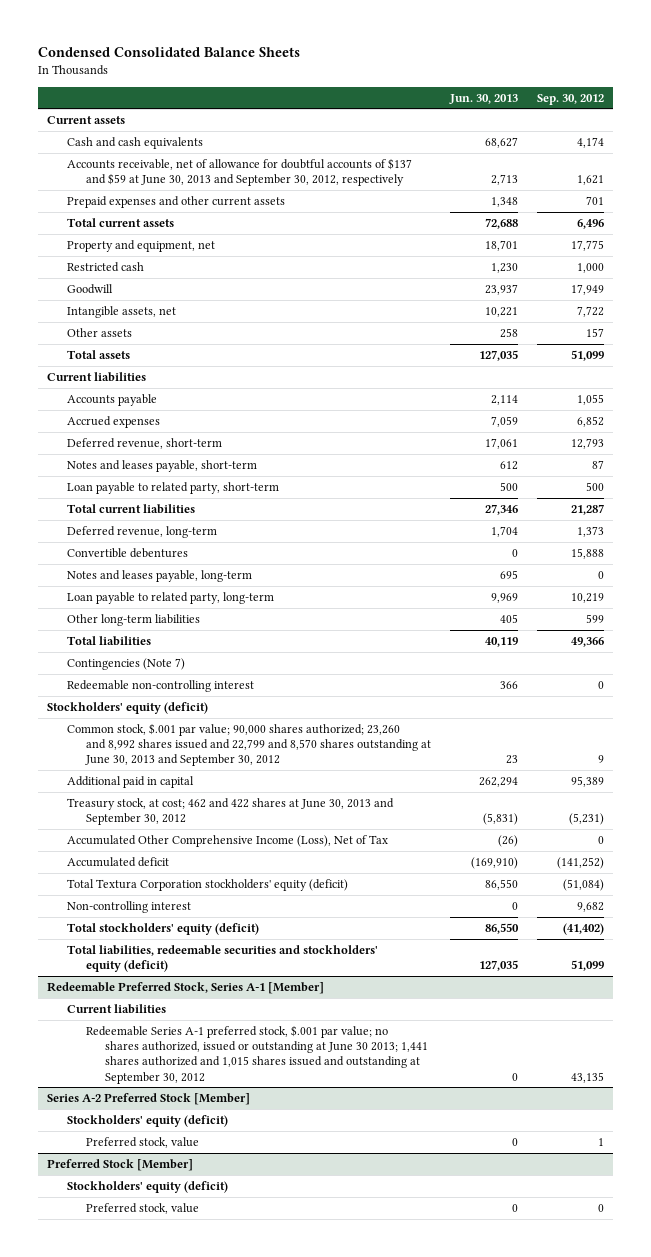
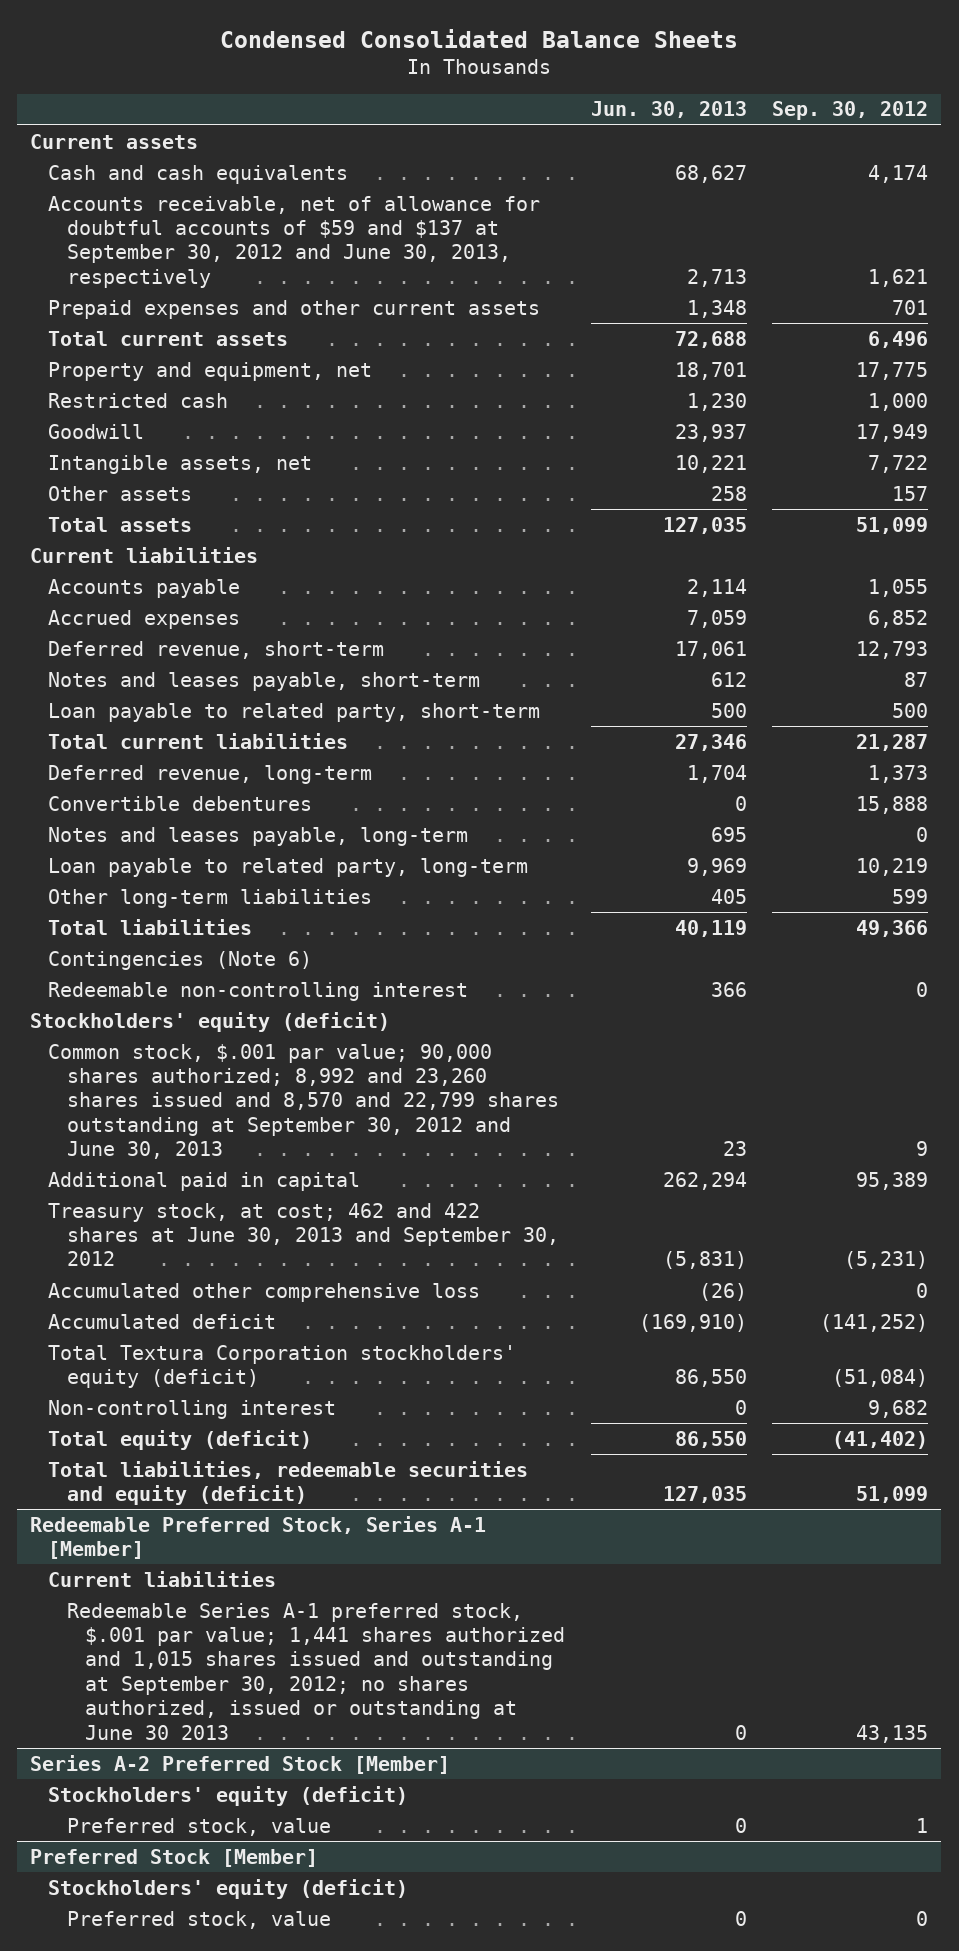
- Accounts receivable, net of allowance for doubtful accounts of $137 and $59 at June 30, 2013 and September 30, 2012, respectively | 2,713 | 1,621
+ Accounts receivable, net of allowance for doubtful accounts of $59 and $137 at September 30, 2012 and June 30, 2013, respectively | 2,713 | 1,621
- Contingencies (Note 7)
+ Contingencies (Note 6)
- Common stock, $.001 par value; 90,000 shares authorized; 23,260 and 8,992 shares issued and 22,799 and 8,570 shares outstanding at June 30, 2013 and September 30, 2012 | 23 | 9
+ Common stock, $.001 par value; 90,000 shares authorized; 8,992 and 23,260 shares issued and 8,570 and 22,799 shares outstanding at September 30, 2012 and June 30, 2013 | 23 | 9
- Accumulated Other Comprehensive Income (Loss), Net of Tax | (26) | 0
+ Accumulated other comprehensive loss | (26) | 0
- Total stockholders' equity (deficit) | 86,550 | (41,402)
- Total liabilities, redeemable securities and stockholders' equity (deficit) | 127,035 | 51,099
+ Total equity (deficit) | 86,550 | (41,402)
+ Total liabilities, redeemable securities and equity (deficit) | 127,035 | 51,099
@ Redeemable Preferred Stock, Series A-1 [Member]
- Redeemable Series A-1 preferred stock, $.001 par value; no shares authorized, issued or outstanding at June 30 2013; 1,441 shares authorized and 1,015 shares issued and outstanding at September 30, 2012 | 0 | 43,135
+ Redeemable Series A-1 preferred stock, $.001 par value; 1,441 shares authorized and 1,015 shares issued and outstanding at September 30, 2012; no shares authorized, issued or outstanding at June 30 2013 | 0 | 43,135

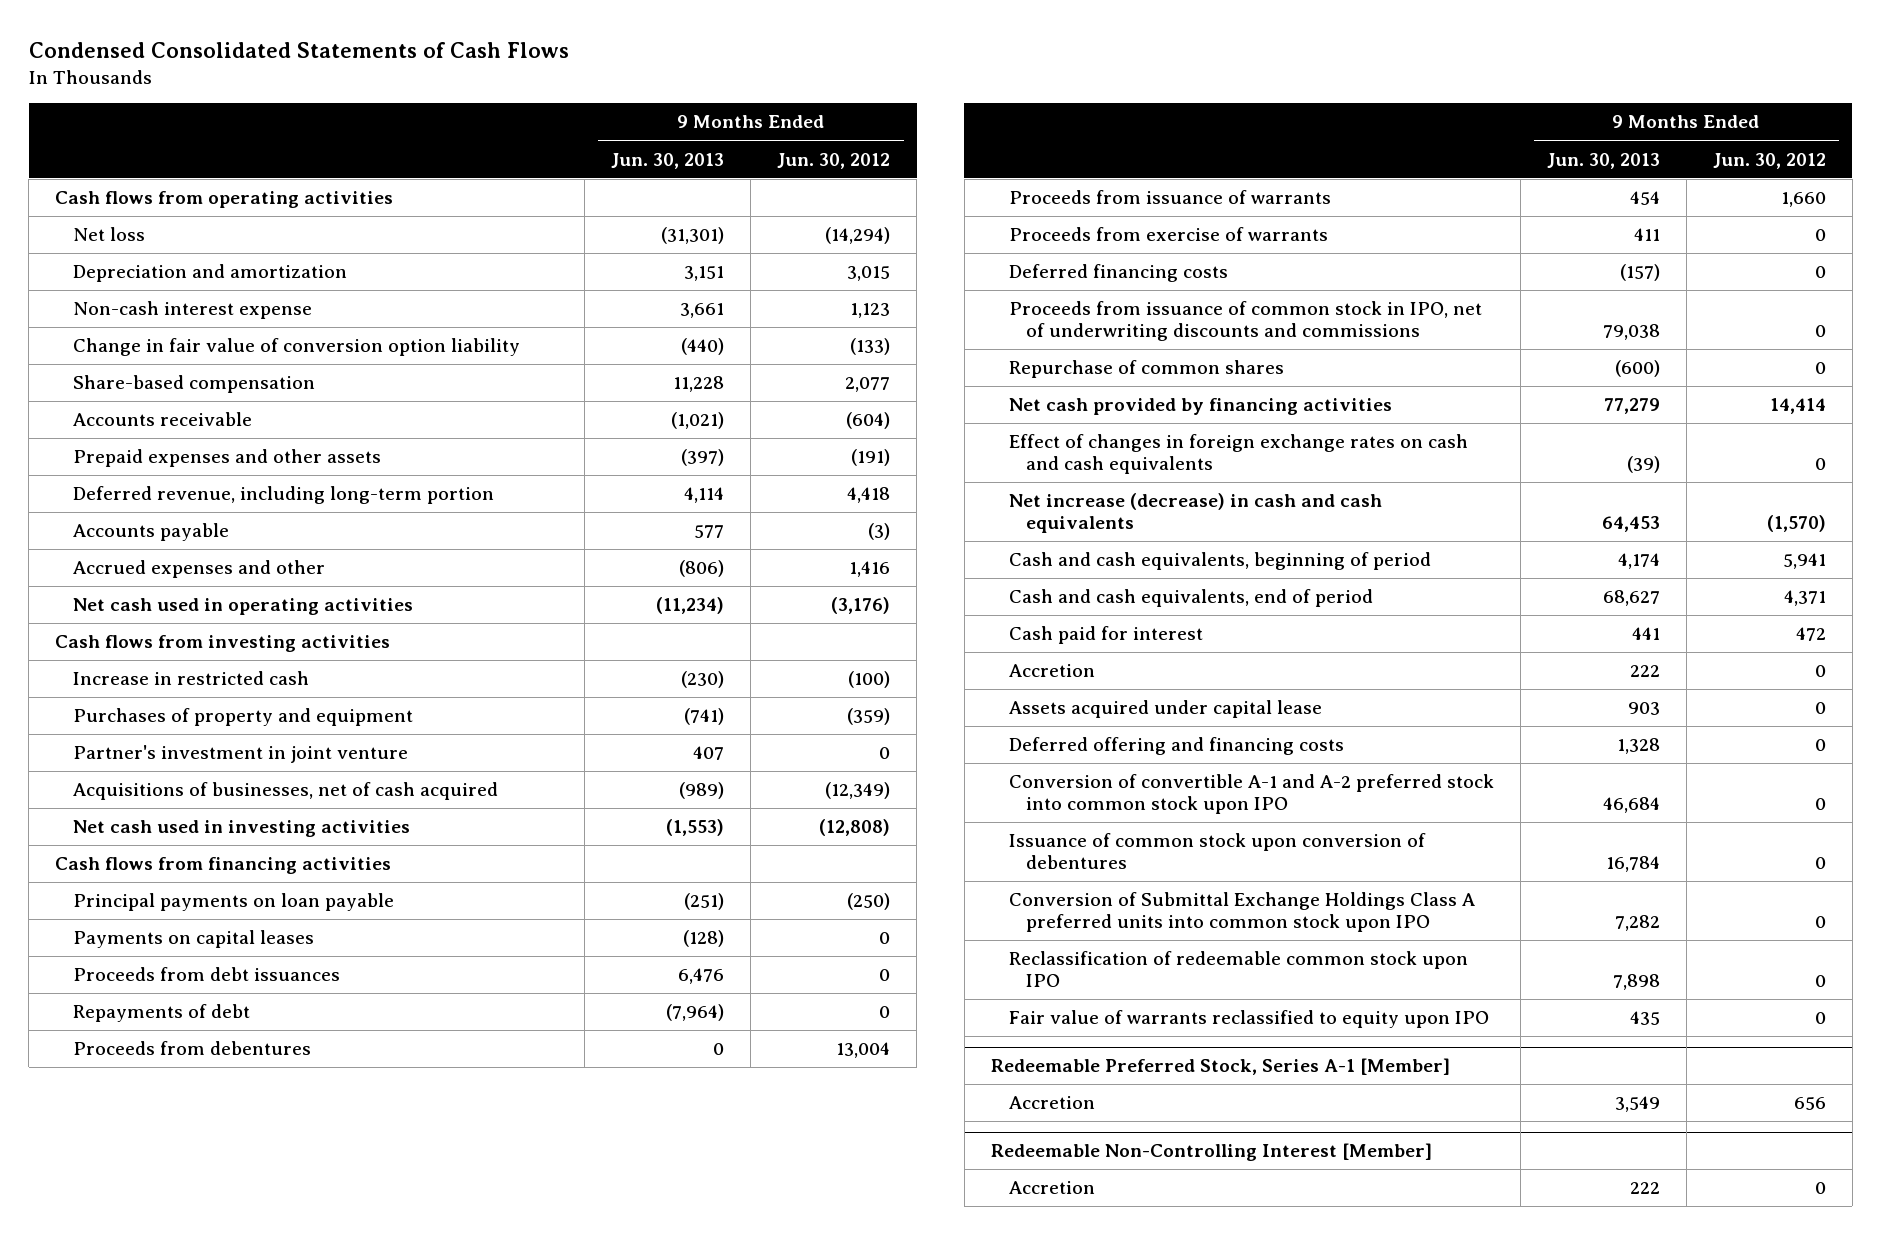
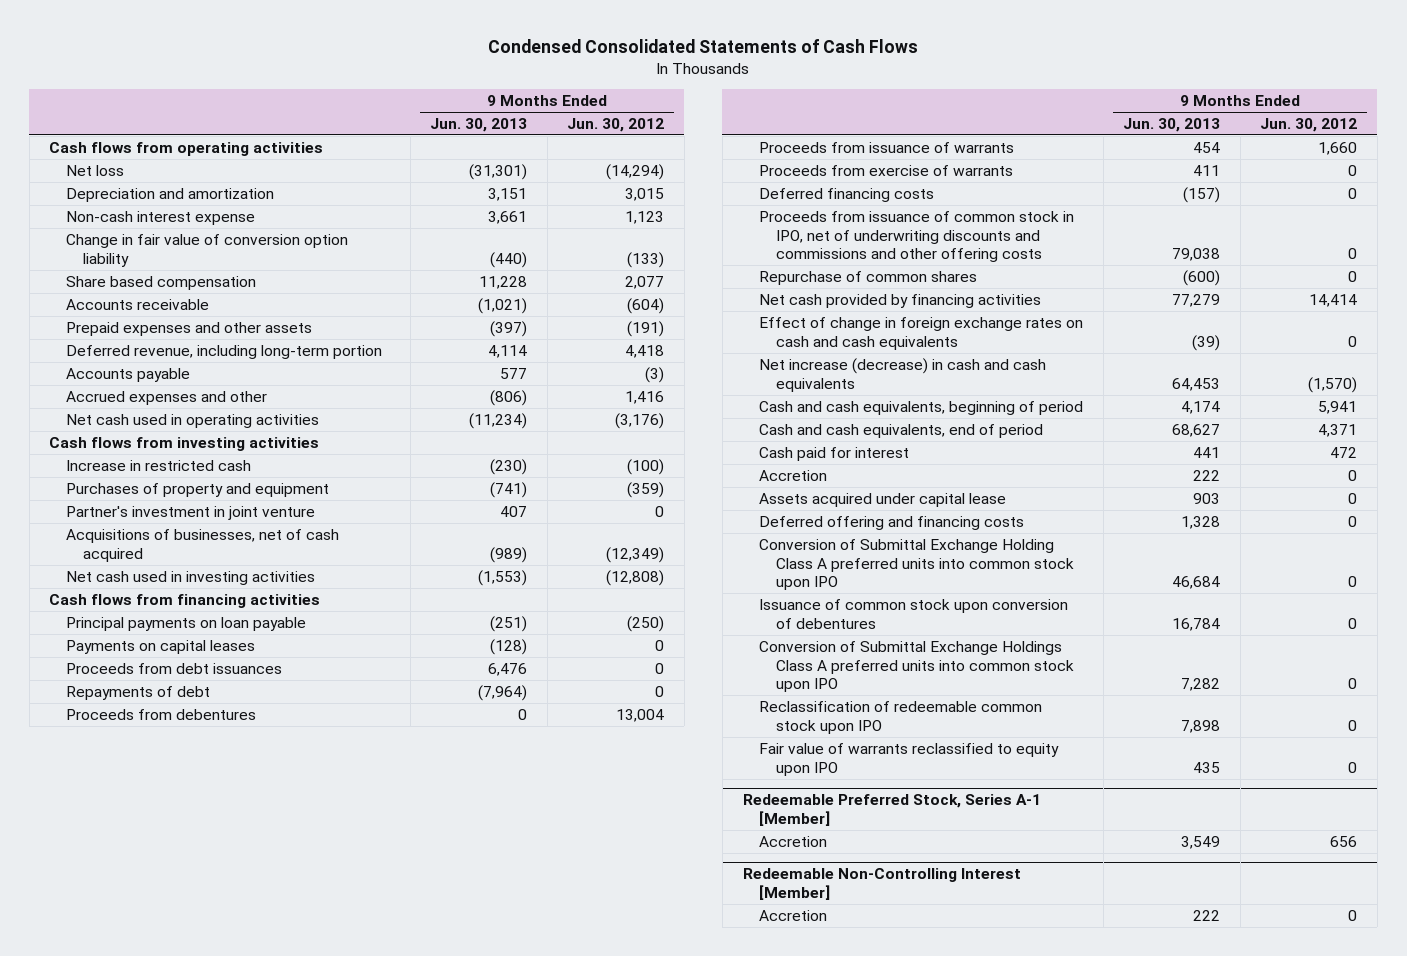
- Share-based compensation | 11,228 | 2,077
+ Share based compensation | 11,228 | 2,077
- Proceeds from issuance of common stock in IPO, net of underwriting discounts and commissions | 79,038 | 0
+ Proceeds from issuance of common stock in IPO, net of underwriting discounts and commissions and other offering costs | 79,038 | 0
- Effect of changes in foreign exchange rates on cash and cash equivalents | (39) | 0
+ Effect of change in foreign exchange rates on cash and cash equivalents | (39) | 0
- Conversion of convertible A-1 and A-2 preferred stock into common stock upon IPO | 46,684 | 0
+ Conversion of Submittal Exchange Holding Class A preferred units into common stock upon IPO | 46,684 | 0

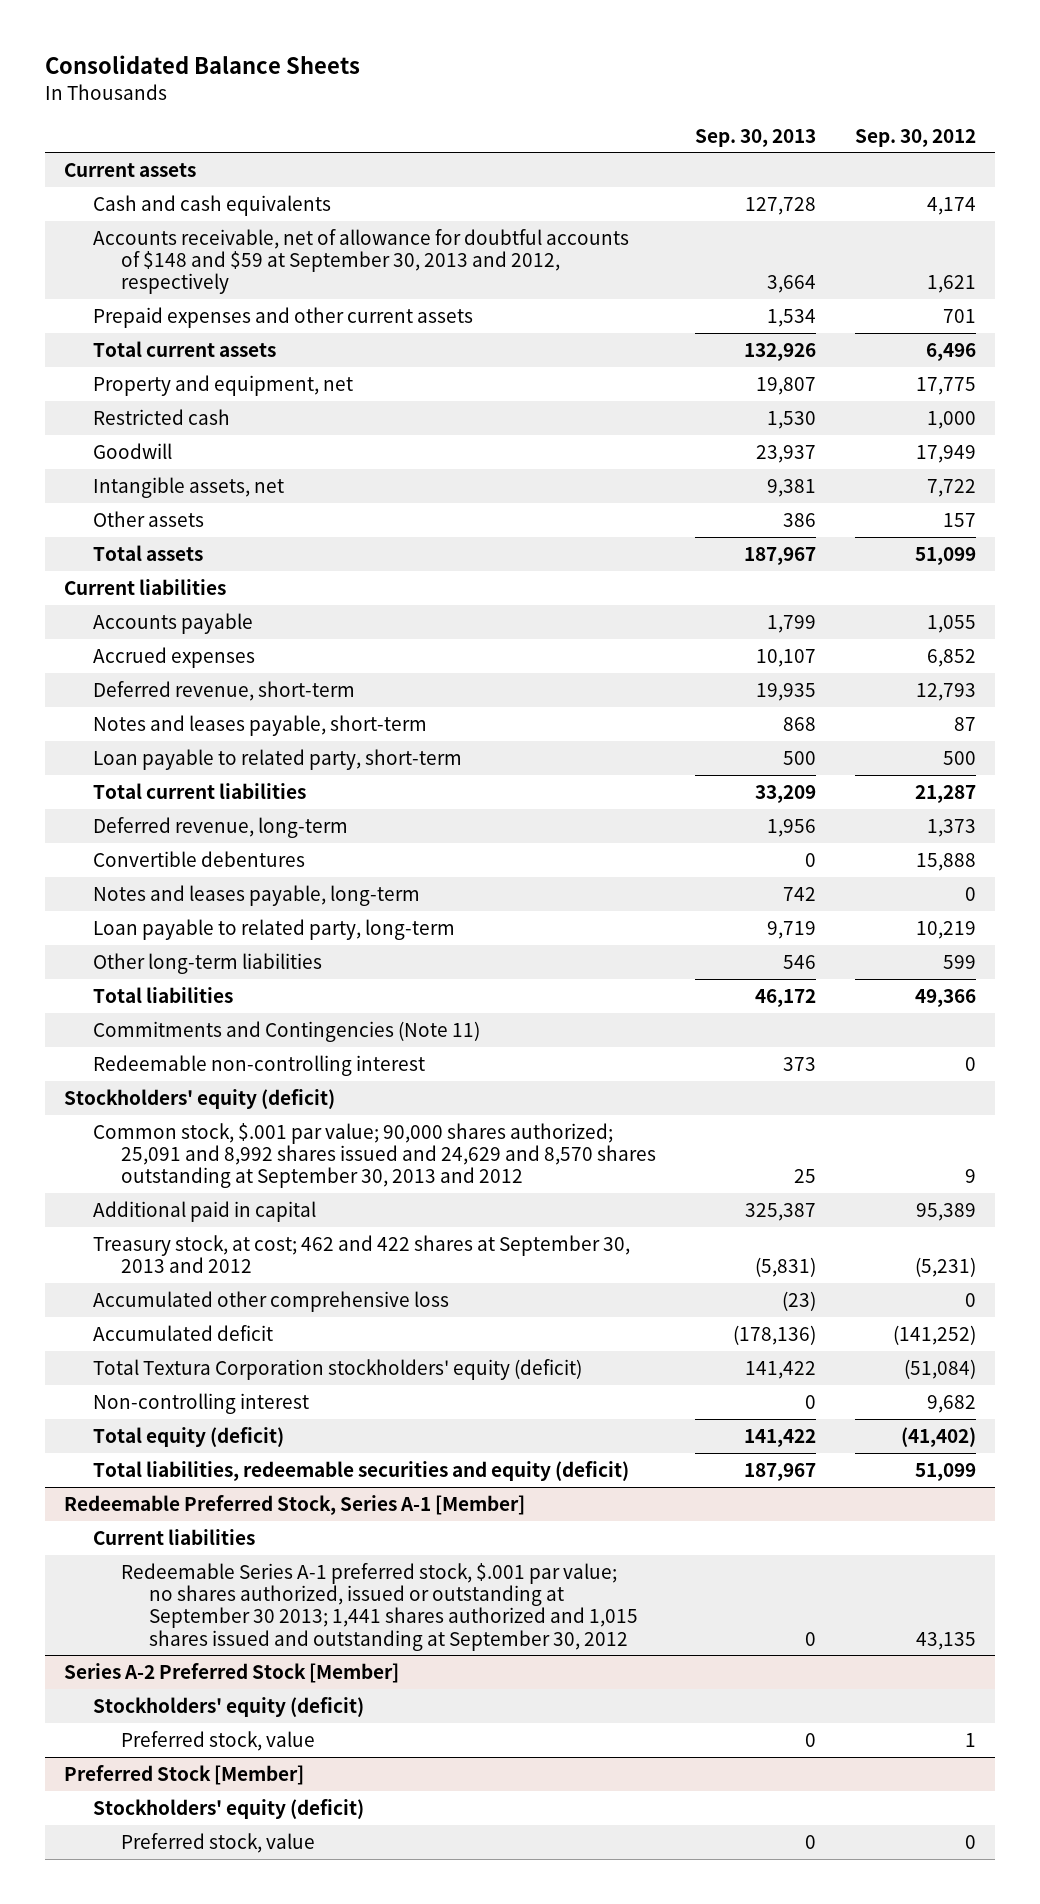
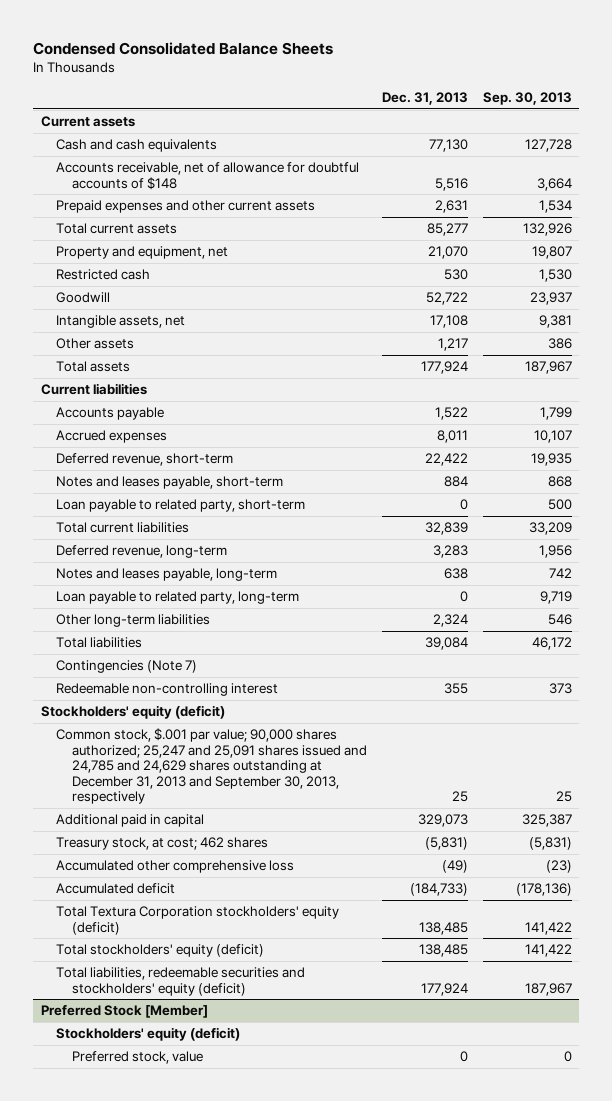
- Consolidated Balance Sheets
+ Condensed Consolidated Balance Sheets
- | Sep. 30, 2013 | Sep. 30, 2012
+ | Dec. 31, 2013 | Sep. 30, 2013
- Accounts receivable, net of allowance for doubtful accounts of $148 and $59 at September 30, 2013 and 2012, respectively | 3,664 | 1,621
+ Accounts receivable, net of allowance for doubtful accounts of $148 | 5,516 | 3,664
- Convertible debentures | 0 | 15,888
- Commitments and Contingencies (Note 11)
+ Contingencies (Note 7)
- Common stock, $.001 par value; 90,000 shares authorized; 25,091 and 8,992 shares issued and 24,629 and 8,570 shares outstanding at September 30, 2013 and 2012 | 25 | 9
+ Common stock, $.001 par value; 90,000 shares authorized; 25,247 and 25,091 shares issued and 24,785 and 24,629 shares outstanding at December 31, 2013 and September 30, 2013, respectively | 25 | 25
- Treasury stock, at cost; 462 and 422 shares at September 30, 2013 and 2012 | (5,831) | (5,231)
+ Treasury stock, at cost; 462 shares | (5,831) | (5,831)
- Non-controlling interest | 0 | 9,682
- Total equity (deficit) | 141,422 | (41,402)
- Total liabilities, redeemable securities and equity (deficit) | 187,967 | 51,099
- Redeemable Preferred Stock, Series A-1 [Member]
- Current liabilities
- Redeemable Series A-1 preferred stock, $.001 par value; no shares authorized, issued or outstanding at September 30 2013; 1,441 shares authorized and 1,015 shares issued and outstanding at September 30, 2012 | 0 | 43,135
- Series A-2 Preferred Stock [Member]
- Stockholders' equity (deficit)
- Preferred stock, value | 0 | 1
+ Total stockholders' equity (deficit) | 138,485 | 141,422
+ Total liabilities, redeemable securities and stockholders' equity (deficit) | 177,924 | 187,967

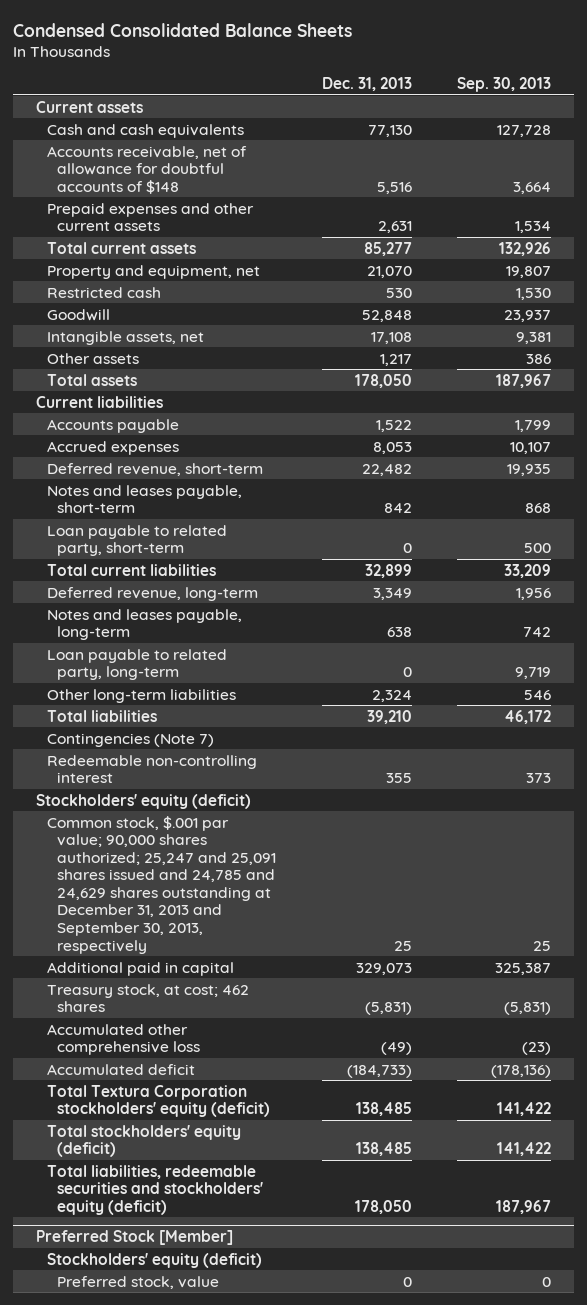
- Goodwill | 52,722 | 23,937
+ Goodwill | 52,848 | 23,937
- Total assets | 177,924 | 187,967
+ Total assets | 178,050 | 187,967
- Accrued expenses | 8,011 | 10,107
- Deferred revenue, short-term | 22,422 | 19,935
- Notes and leases payable, short-term | 884 | 868
+ Accrued expenses | 8,053 | 10,107
+ Deferred revenue, short-term | 22,482 | 19,935
+ Notes and leases payable, short-term | 842 | 868
- Total current liabilities | 32,839 | 33,209
- Deferred revenue, long-term | 3,283 | 1,956
+ Total current liabilities | 32,899 | 33,209
+ Deferred revenue, long-term | 3,349 | 1,956
- Total liabilities | 39,084 | 46,172
+ Total liabilities | 39,210 | 46,172
- Total liabilities, redeemable securities and stockholders' equity (deficit) | 177,924 | 187,967
+ Total liabilities, redeemable securities and stockholders' equity (deficit) | 178,050 | 187,967

